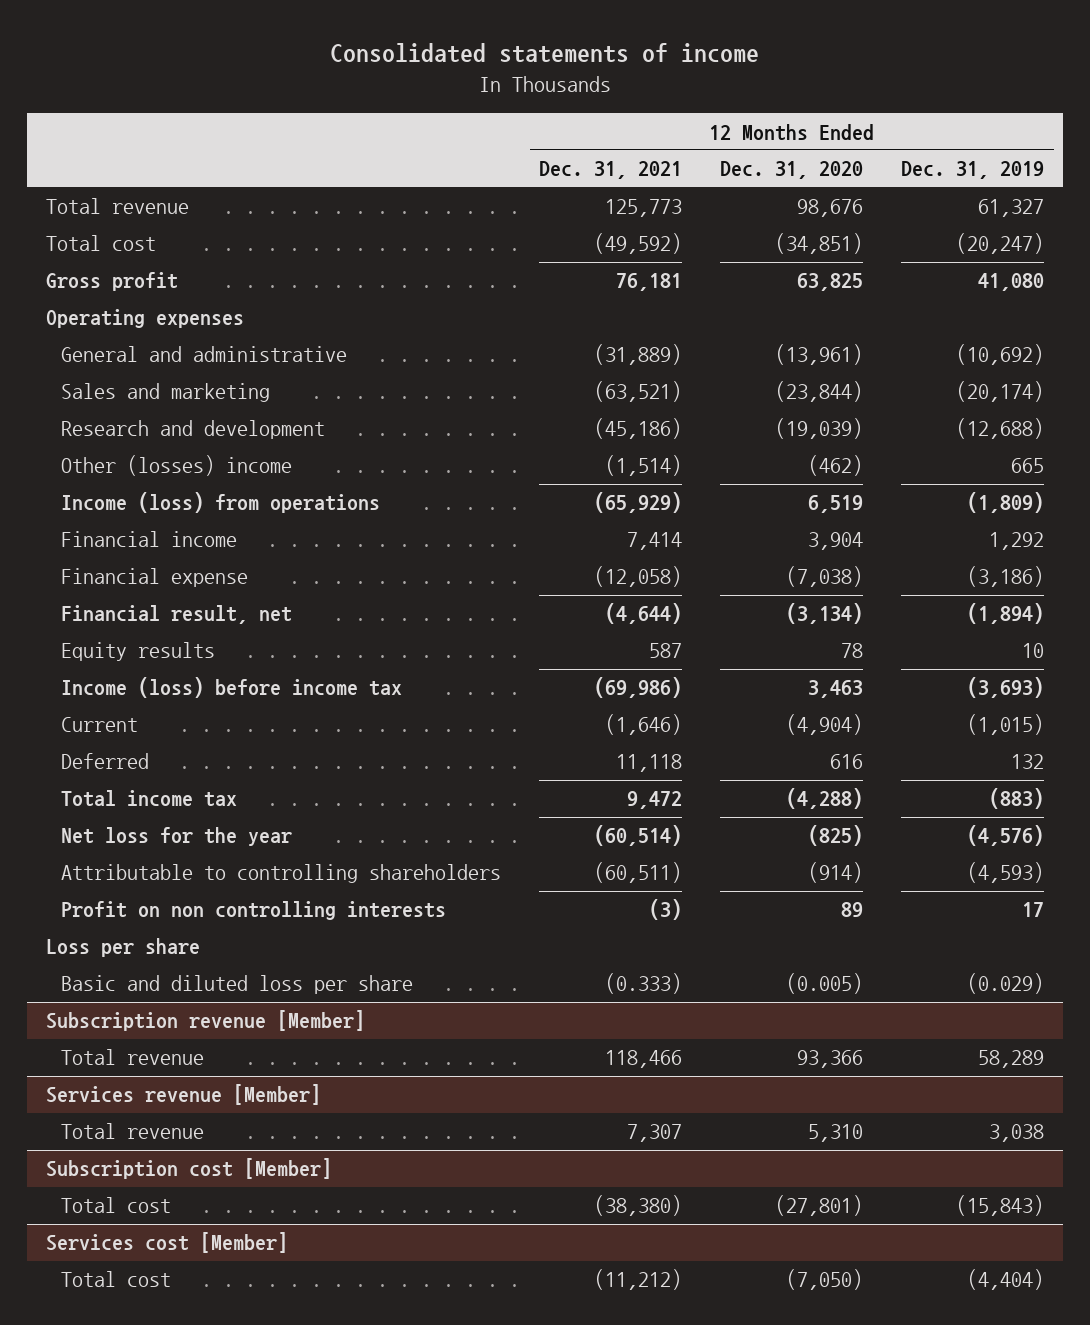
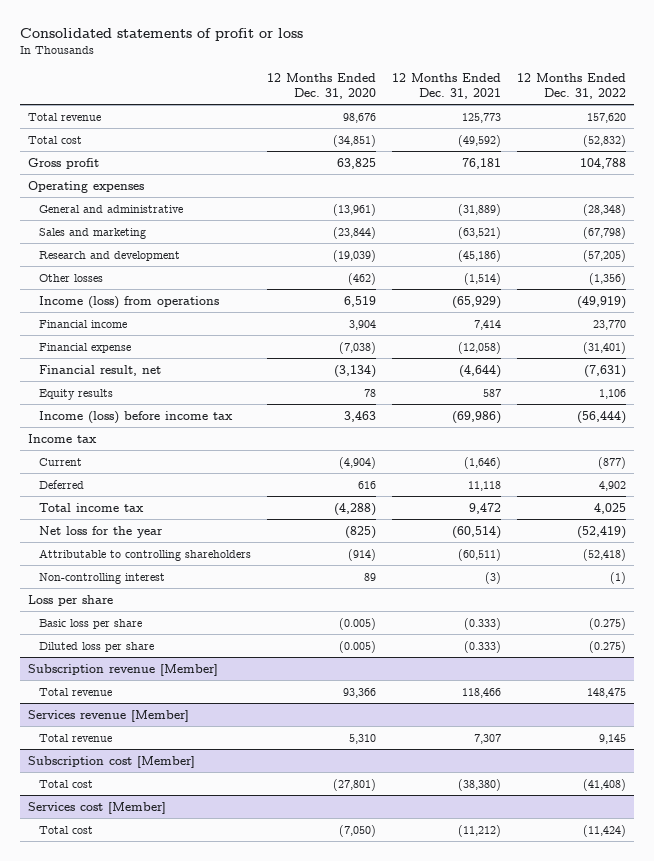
- Consolidated statements of income
+ Consolidated statements of profit or loss
- | 12 Months Ended Dec. 31, 2021 | 12 Months Ended Dec. 31, 2020 | 12 Months Ended Dec. 31, 2019
+ | 12 Months Ended Dec. 31, 2020 | 12 Months Ended Dec. 31, 2021 | 12 Months Ended Dec. 31, 2022
- Other (losses) income | (1,514) | (462) | 665
+ Other losses | (462) | (1,514) | (1,356)
+ Income tax
- Profit on non controlling interests | (3) | 89 | 17
+ Non-controlling interest | 89 | (3) | (1)
- Basic and diluted loss per share | (0.333) | (0.005) | (0.029)
+ Basic loss per share | (0.005) | (0.333) | (0.275)
+ Diluted loss per share | (0.005) | (0.333) | (0.275)

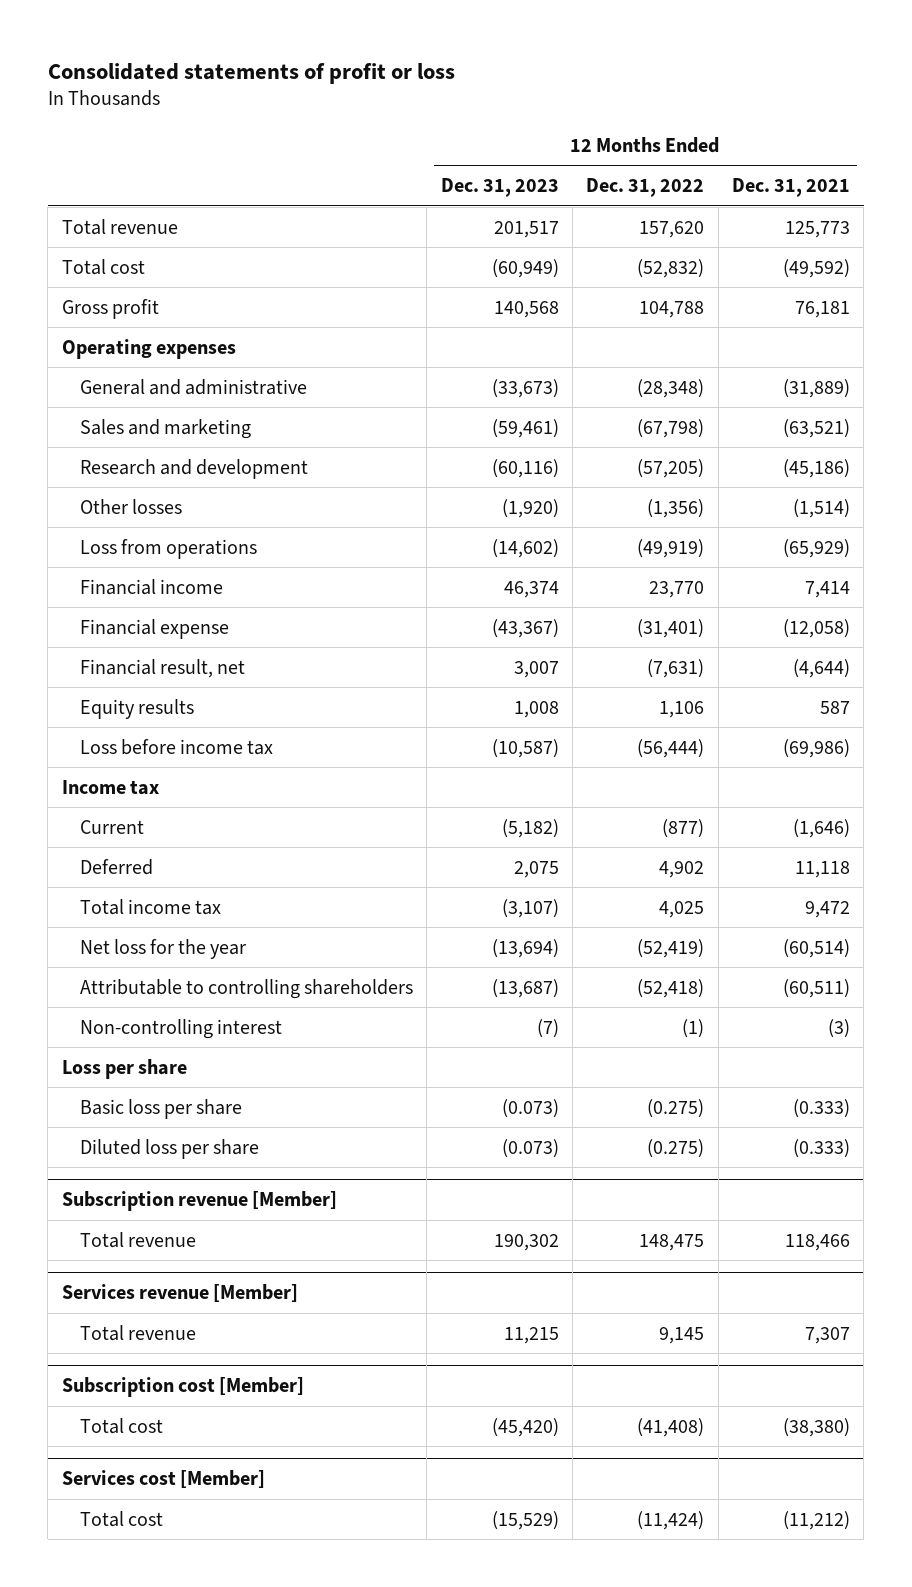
- | 12 Months Ended Dec. 31, 2020 | 12 Months Ended Dec. 31, 2021 | 12 Months Ended Dec. 31, 2022
+ | 12 Months Ended Dec. 31, 2023 | 12 Months Ended Dec. 31, 2022 | 12 Months Ended Dec. 31, 2021
- Income (loss) from operations | 6,519 | (65,929) | (49,919)
+ Loss from operations | (14,602) | (49,919) | (65,929)
- Income (loss) before income tax | 3,463 | (69,986) | (56,444)
+ Loss before income tax | (10,587) | (56,444) | (69,986)

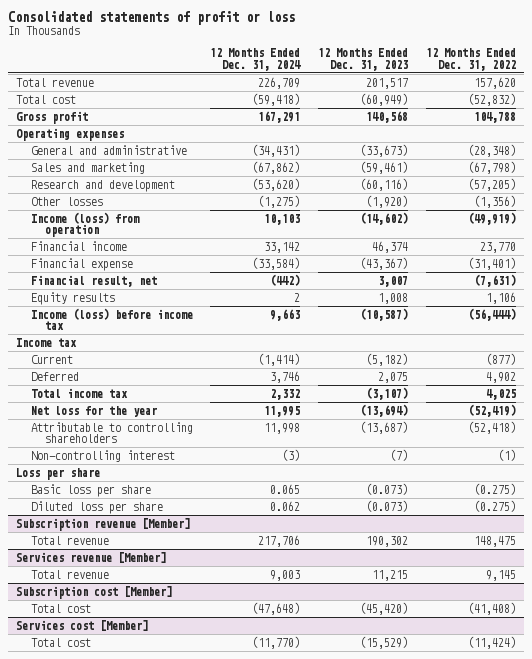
- | 12 Months Ended Dec. 31, 2023 | 12 Months Ended Dec. 31, 2022 | 12 Months Ended Dec. 31, 2021
+ | 12 Months Ended Dec. 31, 2024 | 12 Months Ended Dec. 31, 2023 | 12 Months Ended Dec. 31, 2022
- Loss from operations | (14,602) | (49,919) | (65,929)
+ Income (loss) from operation | 10,103 | (14,602) | (49,919)
- Loss before income tax | (10,587) | (56,444) | (69,986)
+ Income (loss) before income tax | 9,663 | (10,587) | (56,444)

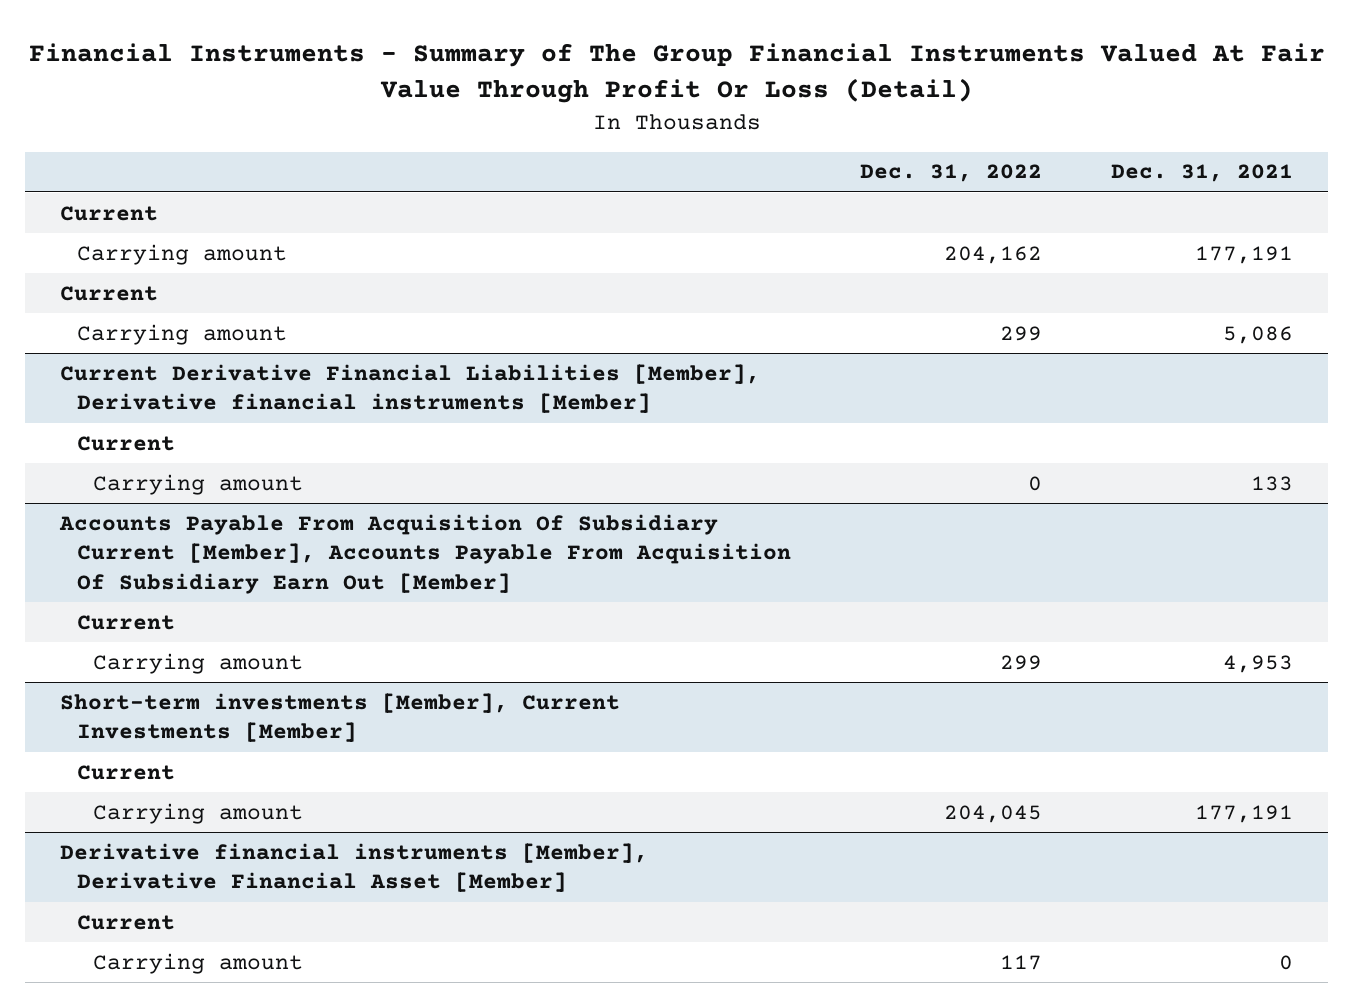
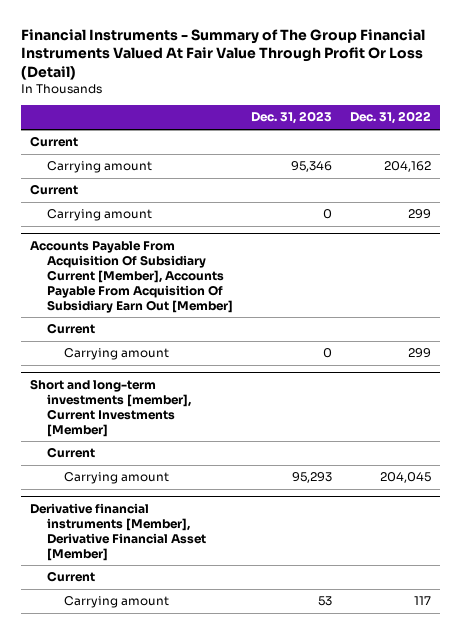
- | Dec. 31, 2022 | Dec. 31, 2021
+ | Dec. 31, 2023 | Dec. 31, 2022
- Current Derivative Financial Liabilities [Member], Derivative financial instruments [Member]
- Current
- Carrying amount | 0 | 133
- Short-term investments [Member], Current Investments [Member]
+ Short and long-term investments [member], Current Investments [Member]

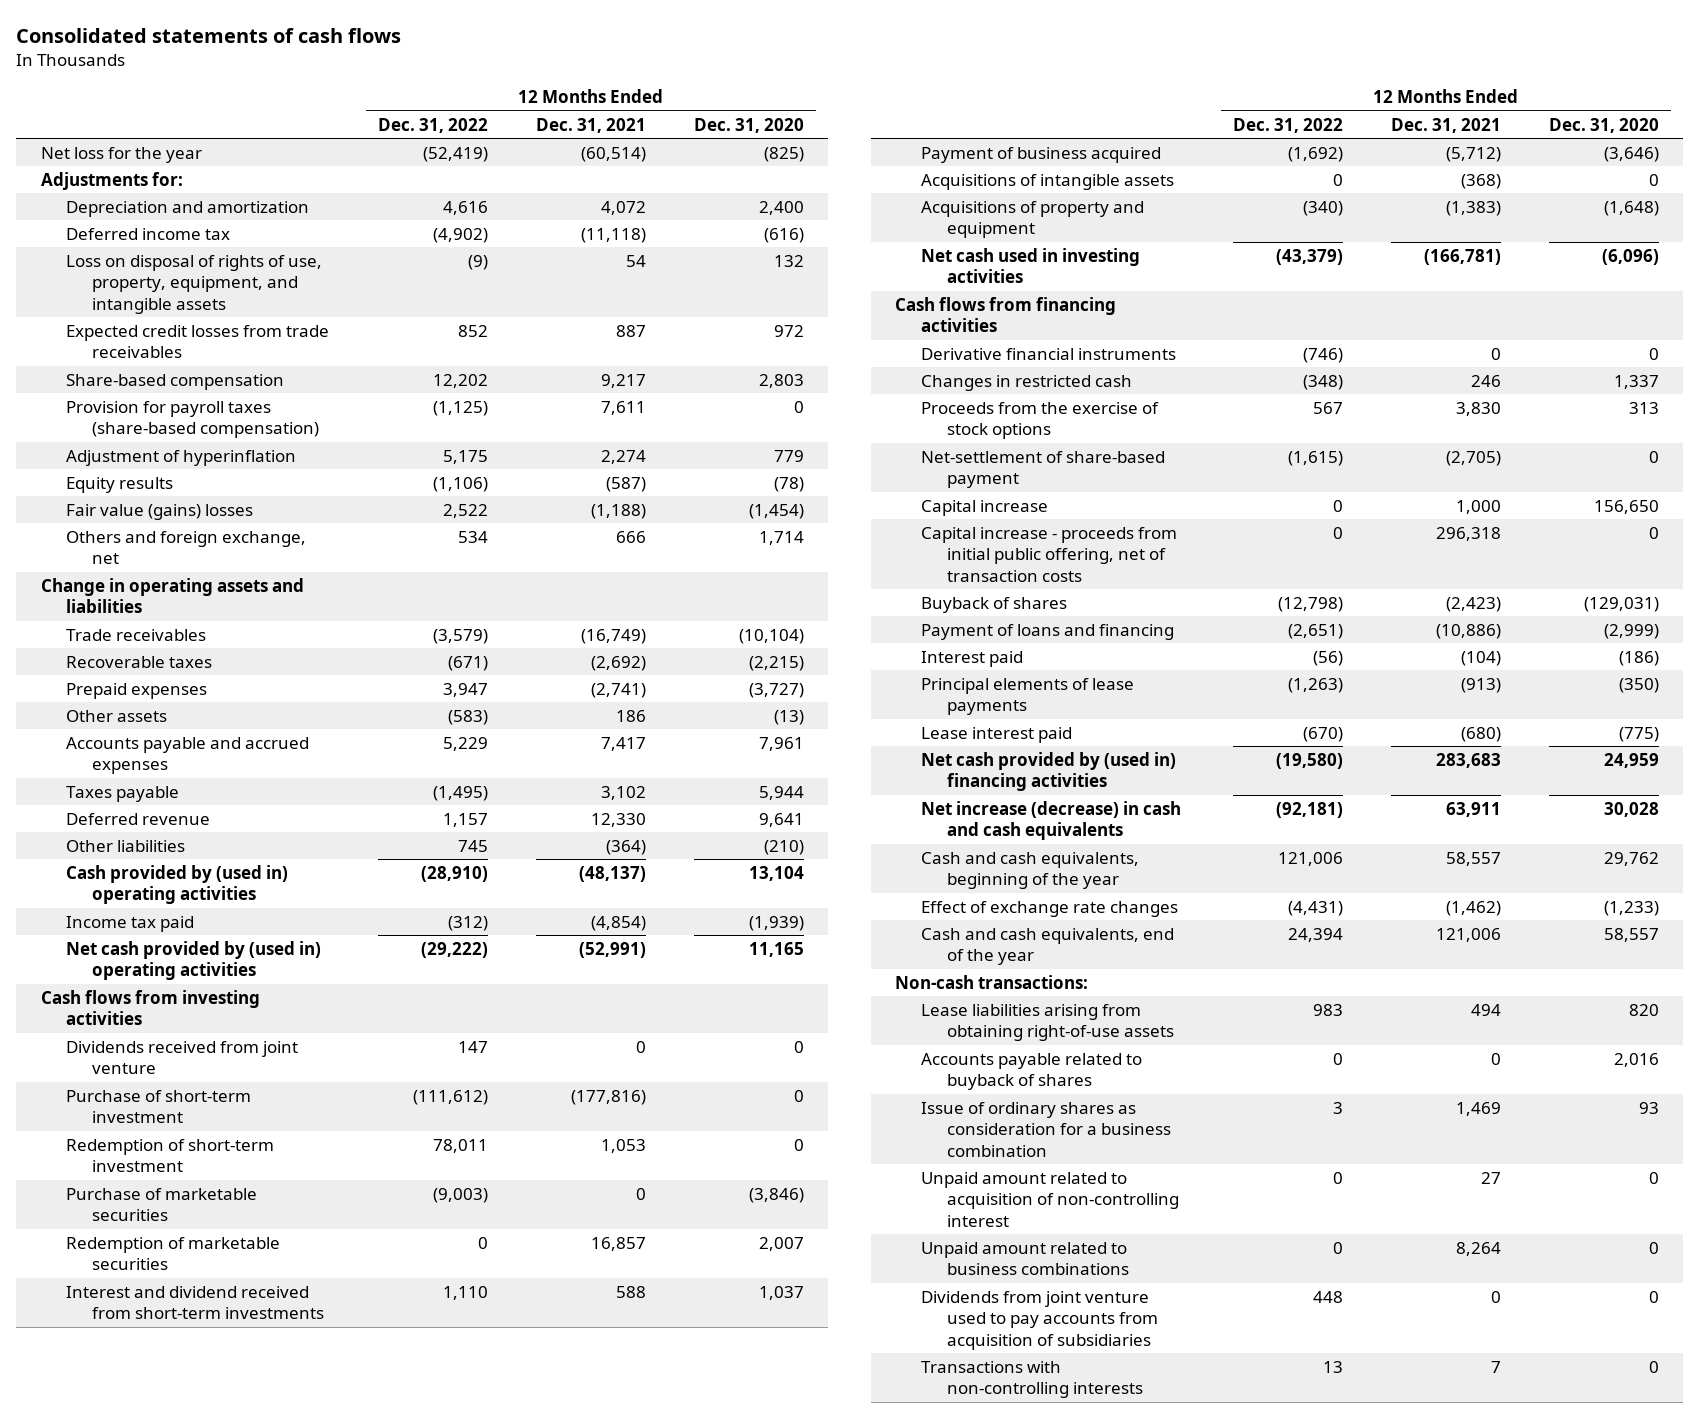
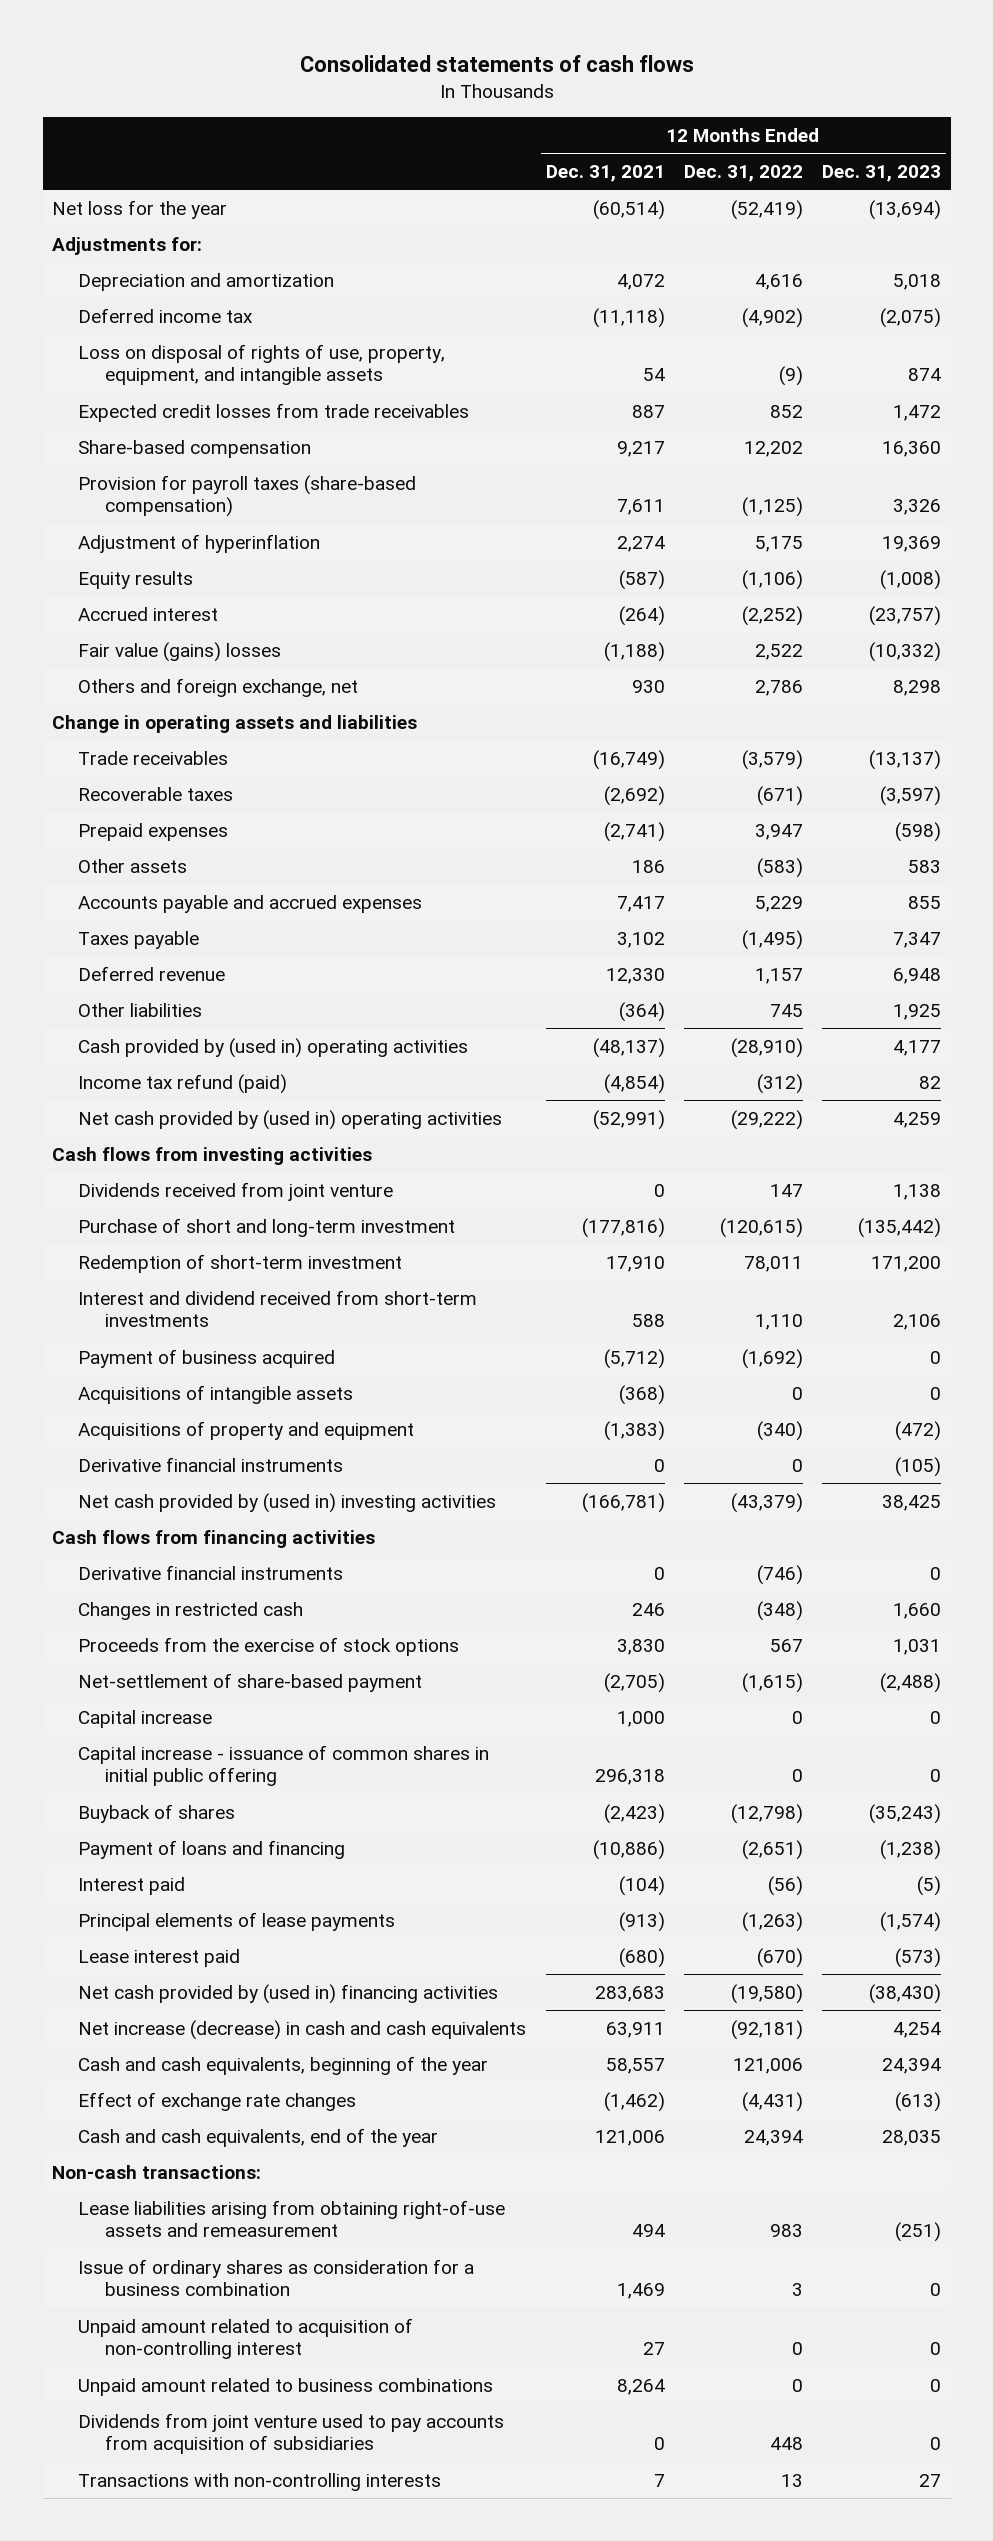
- | 12 Months Ended Dec. 31, 2022 | 12 Months Ended Dec. 31, 2021 | 12 Months Ended Dec. 31, 2020
+ | 12 Months Ended Dec. 31, 2021 | 12 Months Ended Dec. 31, 2022 | 12 Months Ended Dec. 31, 2023
+ Accrued interest | (264) | (2,252) | (23,757)
- Others and foreign exchange, net | 534 | 666 | 1,714
+ Others and foreign exchange, net | 930 | 2,786 | 8,298
- Income tax paid | (312) | (4,854) | (1,939)
+ Income tax refund (paid) | (4,854) | (312) | 82
- Purchase of short-term investment | (111,612) | (177,816) | 0
- Redemption of short-term investment | 78,011 | 1,053 | 0
- Purchase of marketable securities | (9,003) | 0 | (3,846)
- Redemption of marketable securities | 0 | 16,857 | 2,007
+ Purchase of short and long-term investment | (177,816) | (120,615) | (135,442)
+ Redemption of short-term investment | 17,910 | 78,011 | 171,200
- Net cash used in investing activities | (43,379) | (166,781) | (6,096)
+ Derivative financial instruments | 0 | 0 | (105)
+ Net cash provided by (used in) investing activities | (166,781) | (43,379) | 38,425
- Capital increase - proceeds from initial public offering, net of transaction costs | 0 | 296,318 | 0
+ Capital increase - issuance of common shares in initial public offering | 296,318 | 0 | 0
- Lease liabilities arising from obtaining right-of-use assets | 983 | 494 | 820
- Accounts payable related to buyback of shares | 0 | 0 | 2,016
+ Lease liabilities arising from obtaining right-of-use assets and remeasurement | 494 | 983 | (251)

